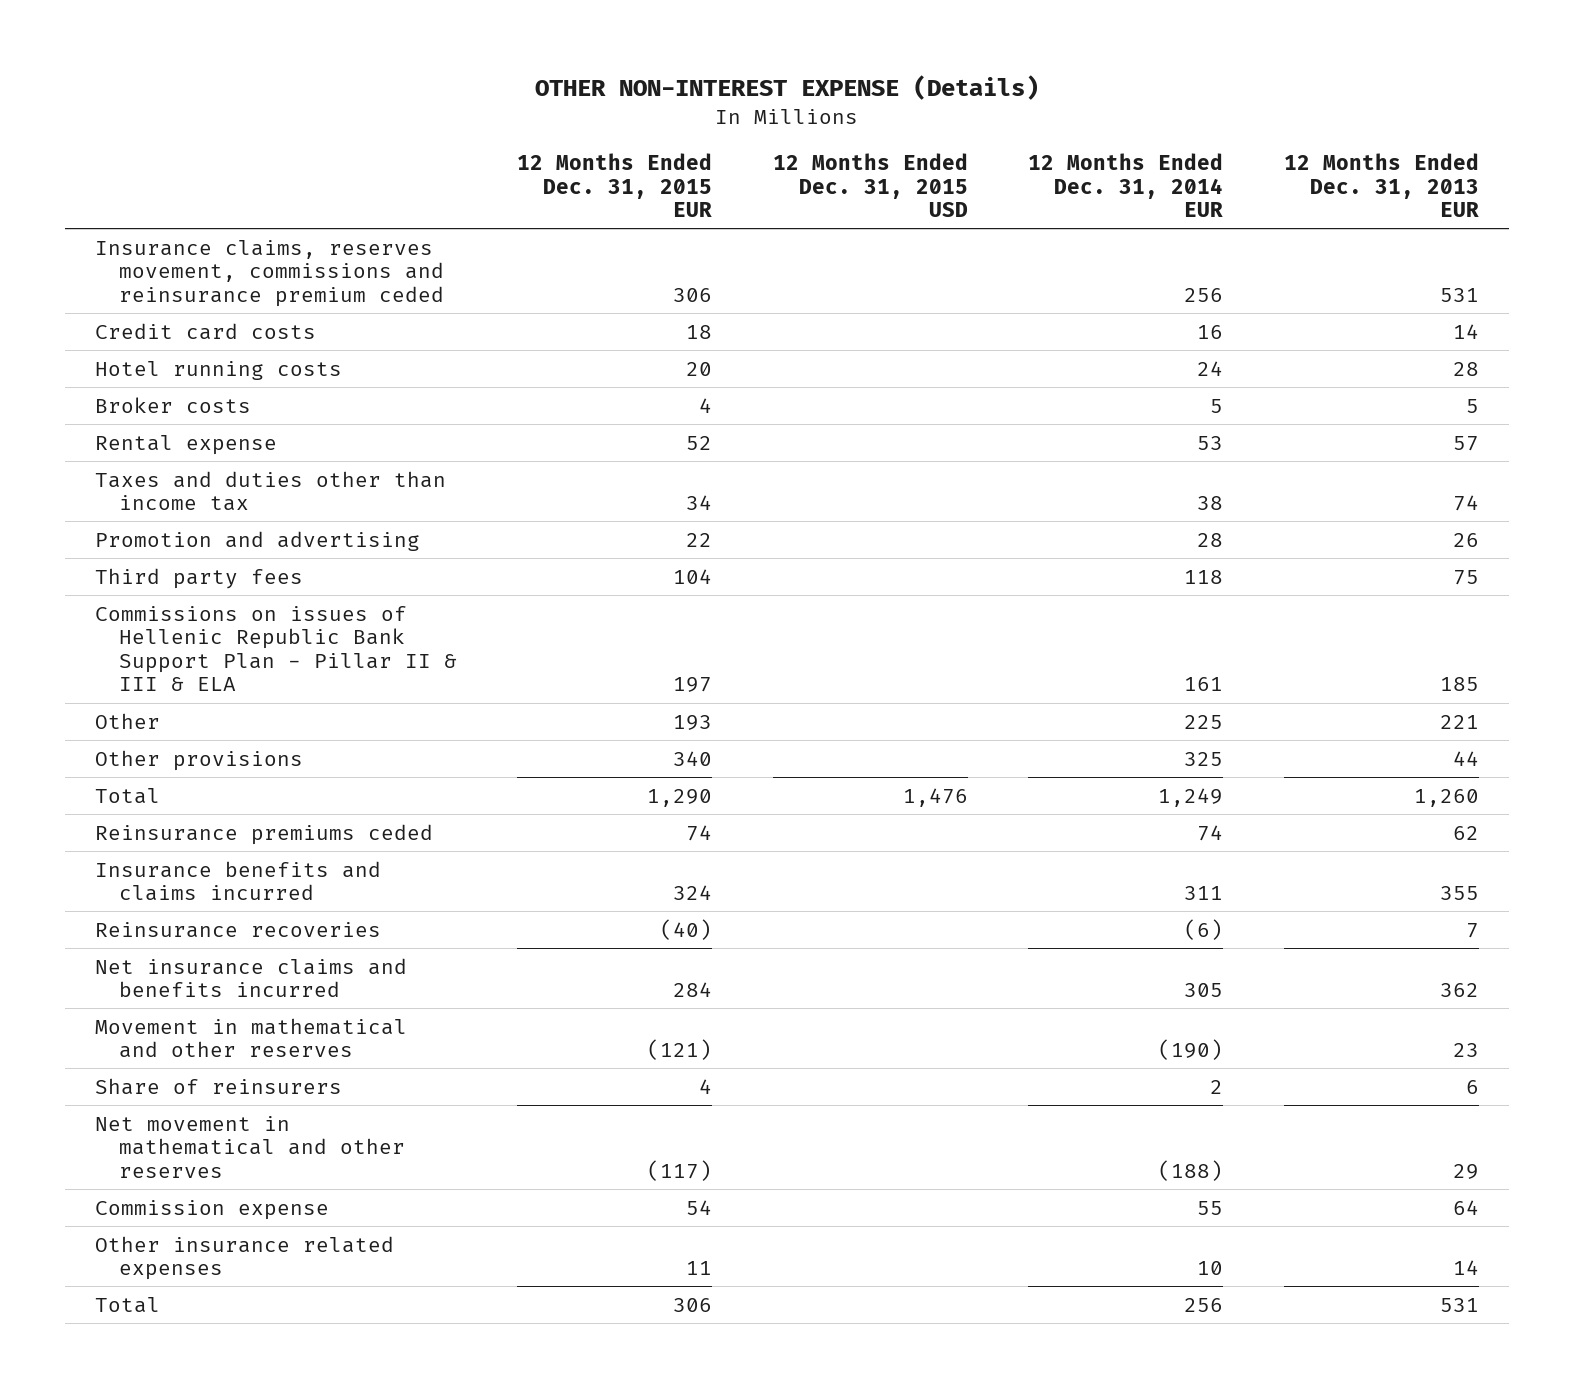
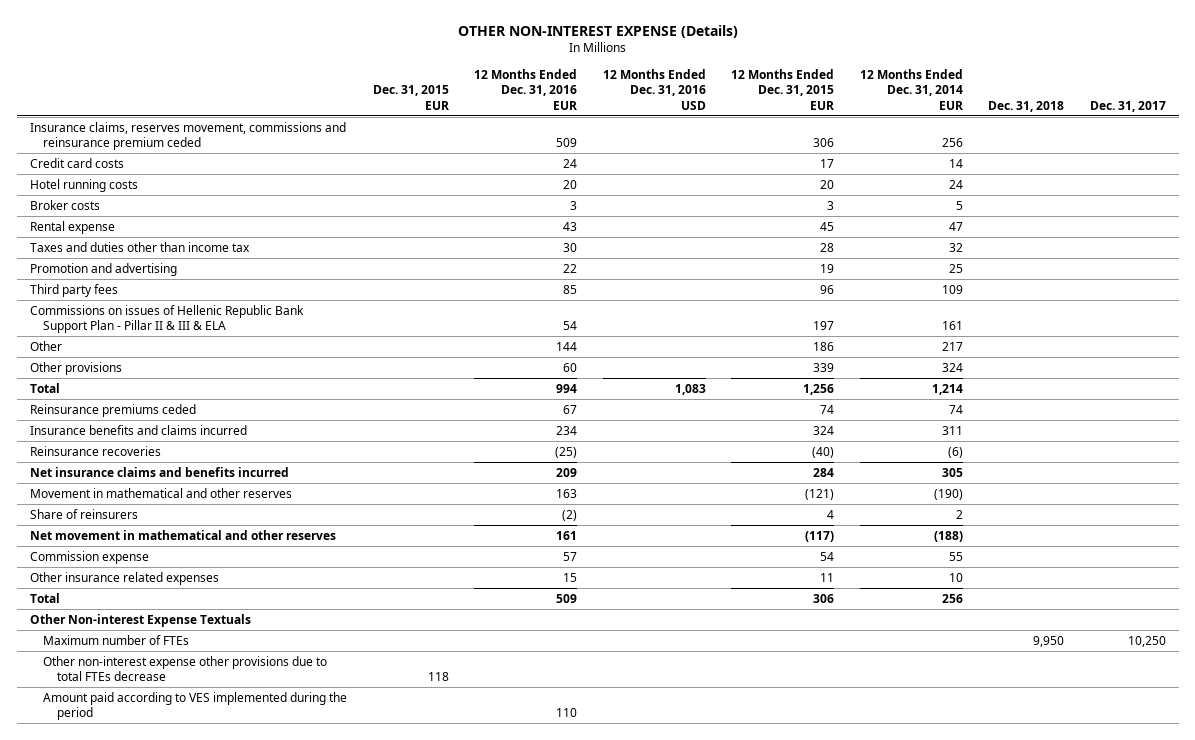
- | 12 Months Ended Dec. 31, 2015 EUR | 12 Months Ended Dec. 31, 2015 USD | 12 Months Ended Dec. 31, 2014 EUR | 12 Months Ended Dec. 31, 2013 EUR
+ | Dec. 31, 2015 EUR | 12 Months Ended Dec. 31, 2016 EUR | 12 Months Ended Dec. 31, 2016 USD | 12 Months Ended Dec. 31, 2015 EUR | 12 Months Ended Dec. 31, 2014 EUR | Dec. 31, 2018 | Dec. 31, 2017
- Credit card costs | 18 | | 16 | 14
+ Credit card costs | | 24 | | 17 | 14 | |
- Broker costs | 4 | | 5 | 5
- Rental expense | 52 | | 53 | 57
- Taxes and duties other than income tax | 34 | | 38 | 74
- Promotion and advertising | 22 | | 28 | 26
- Third party fees | 104 | | 118 | 75
+ Broker costs | | 3 | | 3 | 5 | |
+ Rental expense | | 43 | | 45 | 47 | |
+ Taxes and duties other than income tax | | 30 | | 28 | 32 | |
+ Promotion and advertising | | 22 | | 19 | 25 | |
+ Third party fees | | 85 | | 96 | 109 | |
- Other | 193 | | 225 | 221
- Other provisions | 340 | | 325 | 44
- Total | 1,290 | 1,476 | 1,249 | 1,260
+ Other | | 144 | | 186 | 217 | |
+ Other provisions | | 60 | | 339 | 324 | |
+ Total | | 994 | 1,083 | 1,256 | 1,214 | |
+ Other Non-interest Expense Textuals
+ Maximum number of FTEs | | | | | | 9,950 | 10,250
+ Other non-interest expense other provisions due to total FTEs decrease | 118 | | | | | |
+ Amount paid according to VES implemented during the period | | 110 | | | | |

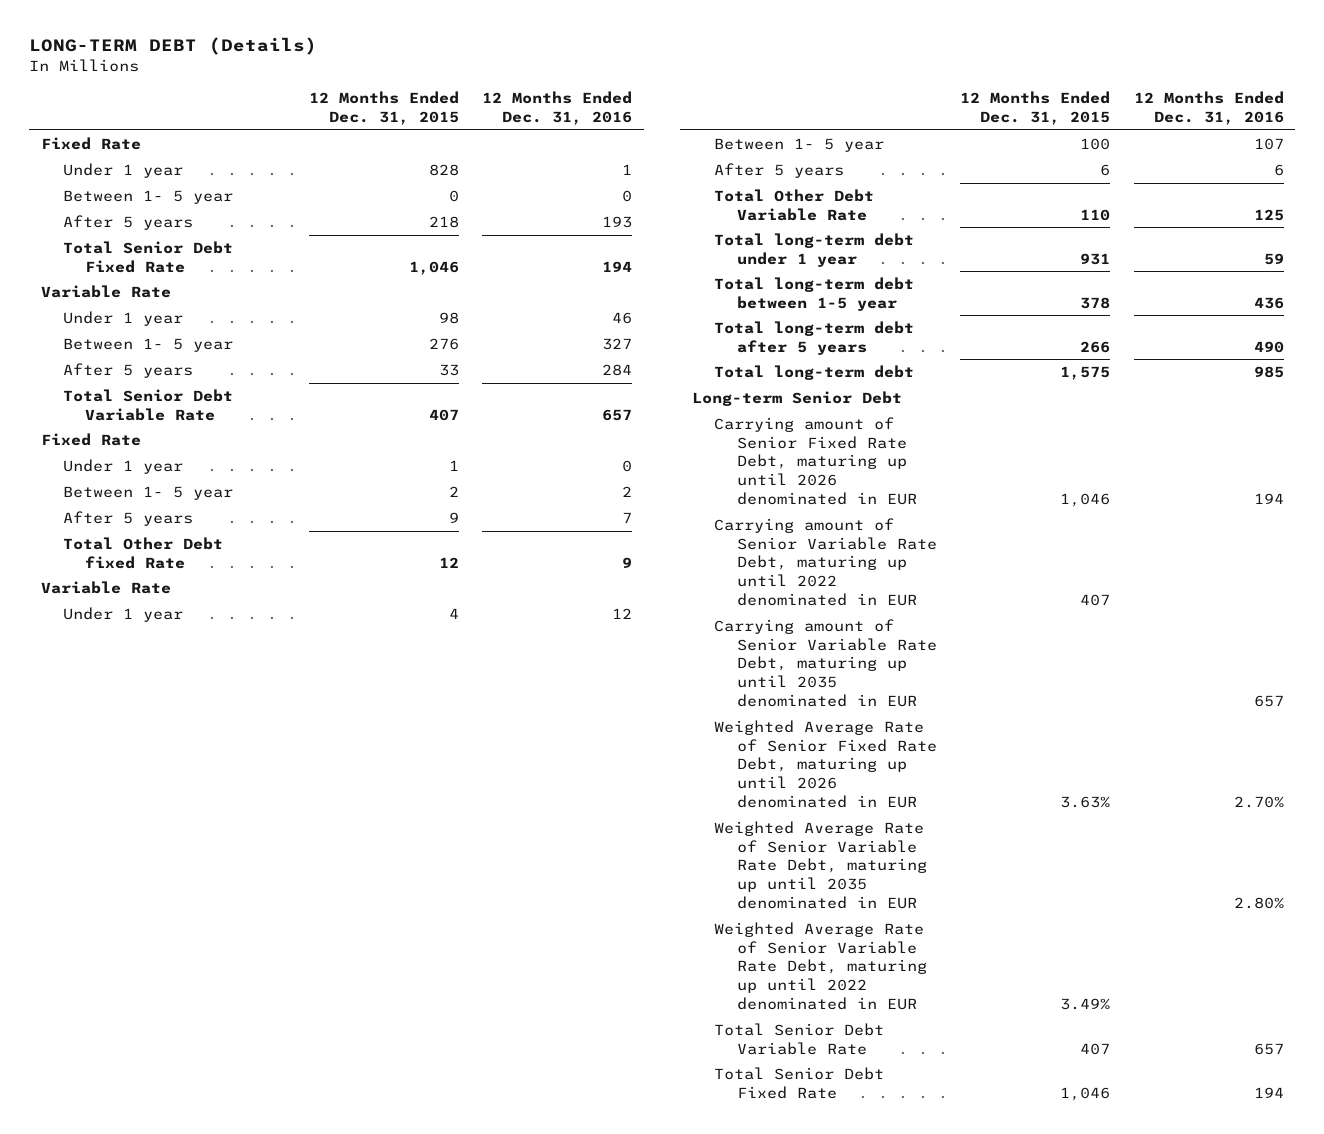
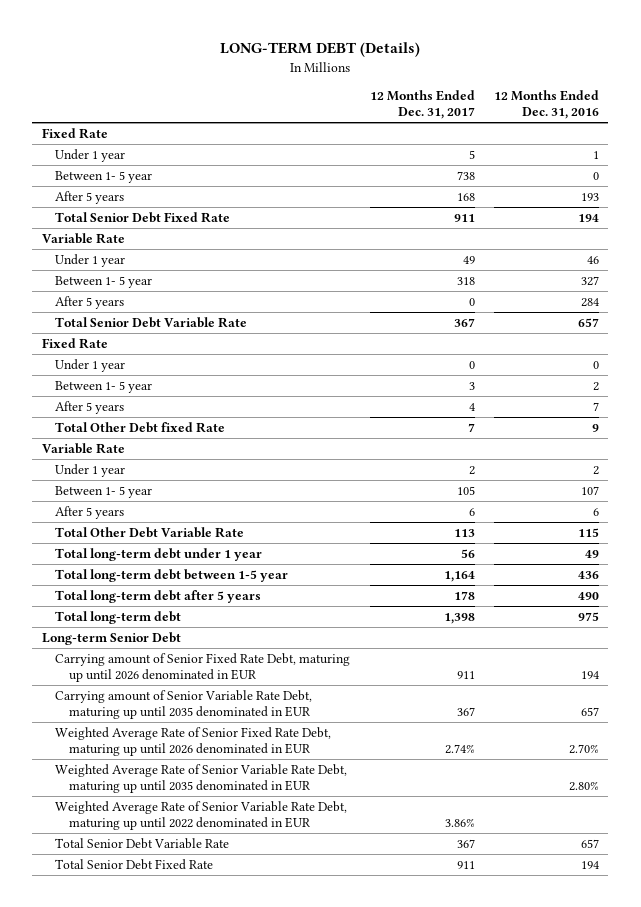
- | 12 Months Ended Dec. 31, 2015 | 12 Months Ended Dec. 31, 2016
+ | 12 Months Ended Dec. 31, 2017 | 12 Months Ended Dec. 31, 2016
- Under 1 year | 4 | 12
+ Under 1 year | 2 | 2
- Total Other Debt Variable Rate | 110 | 125
- Total long-term debt under 1 year | 931 | 59
+ Total Other Debt Variable Rate | 113 | 115
+ Total long-term debt under 1 year | 56 | 49
- Total long-term debt | 1,575 | 985
+ Total long-term debt | 1,398 | 975
- Carrying amount of Senior Variable Rate Debt, maturing up until 2022 denominated in EUR | 407 |

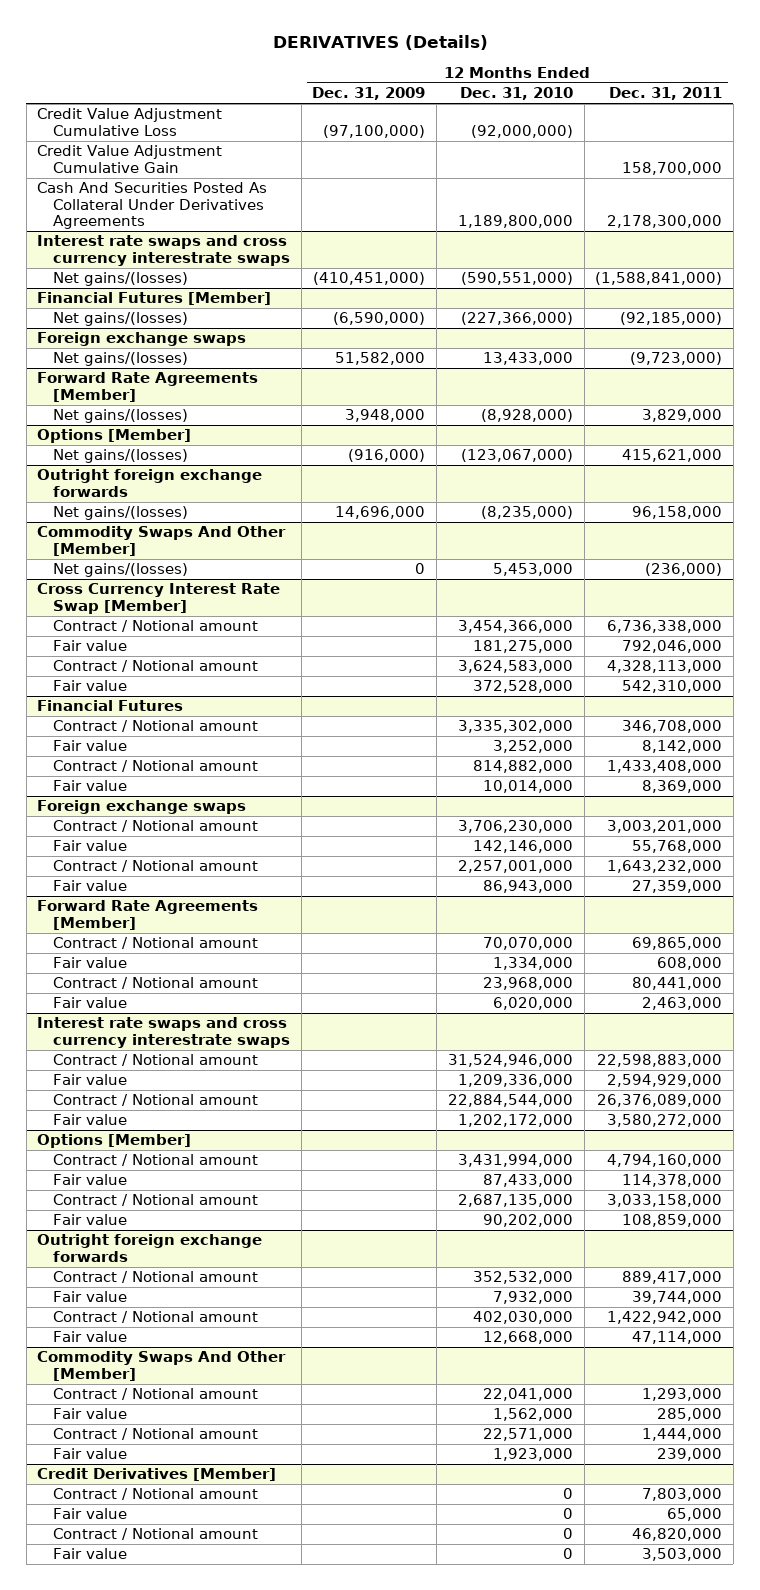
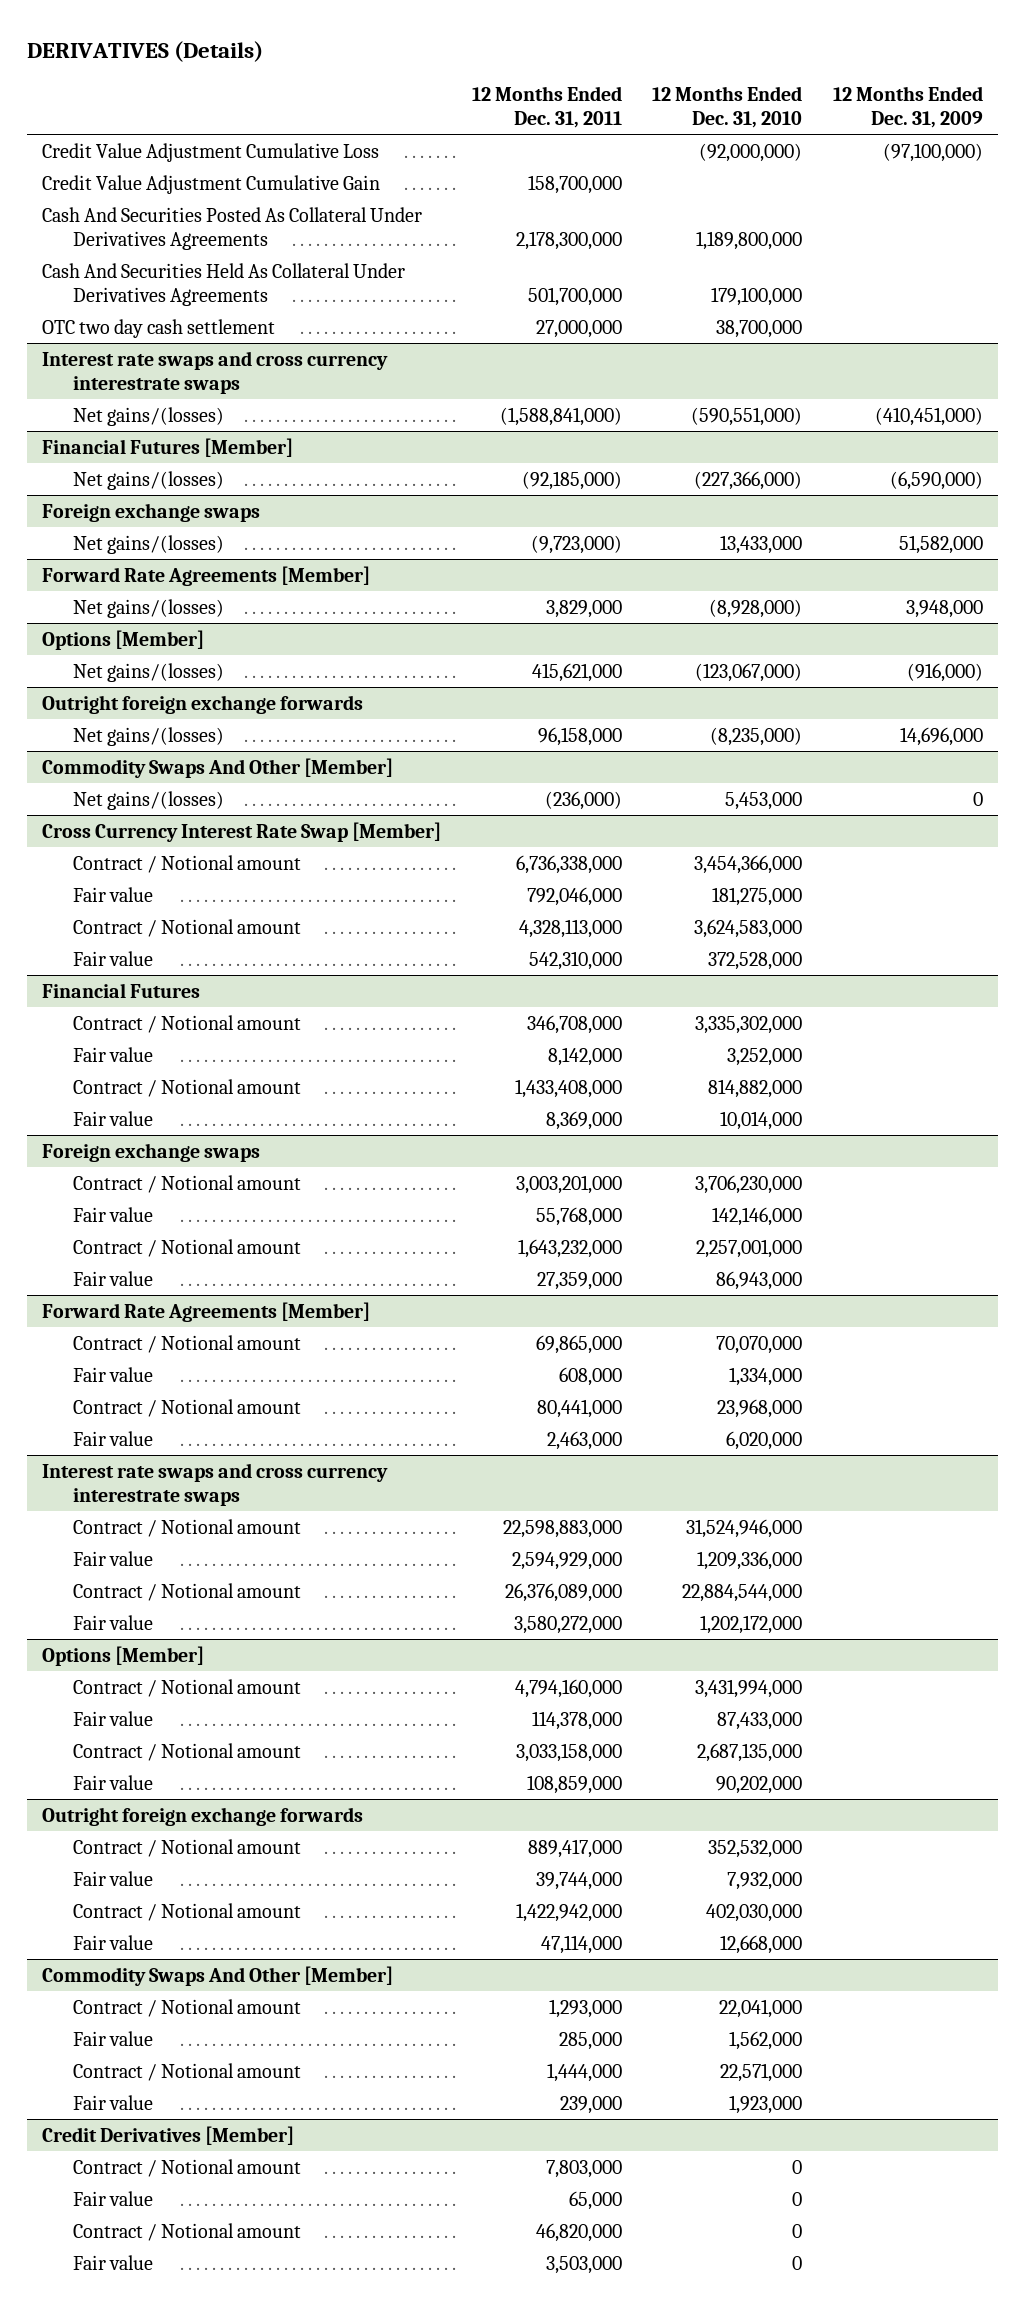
- | 12 Months Ended Dec. 31, 2009 | 12 Months Ended Dec. 31, 2010 | 12 Months Ended Dec. 31, 2011
+ | 12 Months Ended Dec. 31, 2011 | 12 Months Ended Dec. 31, 2010 | 12 Months Ended Dec. 31, 2009
+ Cash And Securities Held As Collateral Under Derivatives Agreements | 501,700,000 | 179,100,000 |
+ OTC two day cash settlement | 27,000,000 | 38,700,000 |

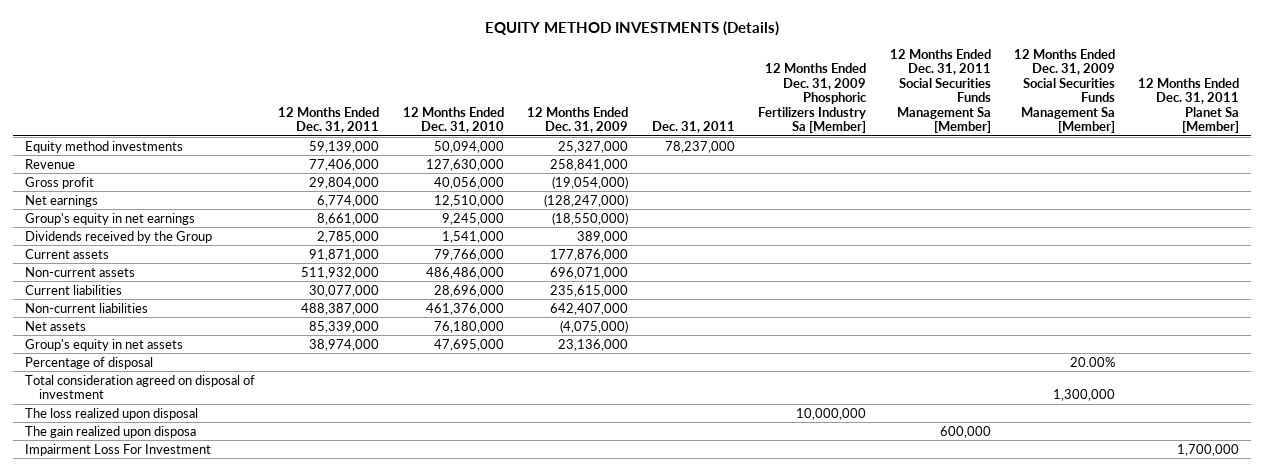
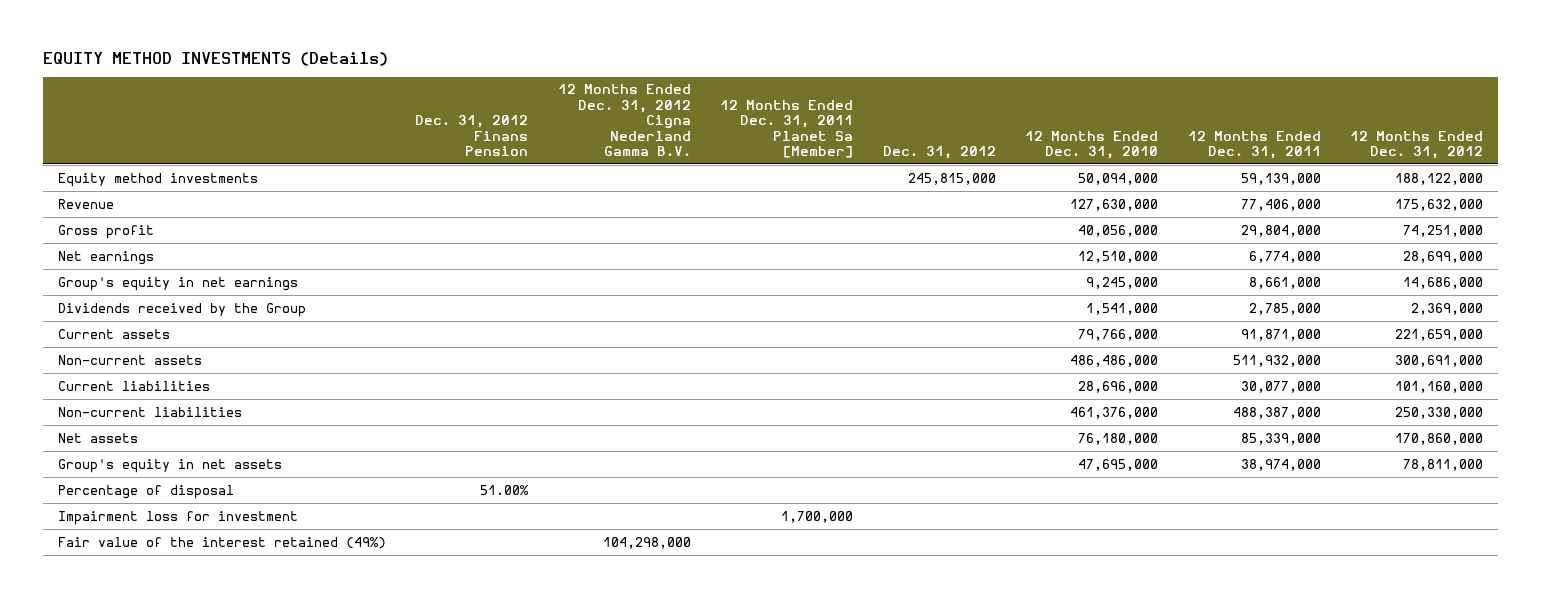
- | 12 Months Ended Dec. 31, 2011 | 12 Months Ended Dec. 31, 2010 | 12 Months Ended Dec. 31, 2009 | Dec. 31, 2011 | 12 Months Ended Dec. 31, 2009 Phosphoric Fertilizers Industry Sa [Member] | 12 Months Ended Dec. 31, 2011 Social Securities Funds Management Sa [Member] | 12 Months Ended Dec. 31, 2009 Social Securities Funds Management Sa [Member] | 12 Months Ended Dec. 31, 2011 Planet Sa [Member]
+ | Dec. 31, 2012 Finans Pension | 12 Months Ended Dec. 31, 2012 Cigna Nederland Gamma B.V. | 12 Months Ended Dec. 31, 2011 Planet Sa [Member] | Dec. 31, 2012 | 12 Months Ended Dec. 31, 2010 | 12 Months Ended Dec. 31, 2011 | 12 Months Ended Dec. 31, 2012
- Total consideration agreed on disposal of investment | | | | | | | 1,300,000 |
- The loss realized upon disposal | | | | | 10,000,000 | | |
- The gain realized upon disposa | | | | | | 600,000 | |
- Impairment Loss For Investment | | | | | | | | 1,700,000
+ Impairment loss for investment | | | 1,700,000 | | | |
+ Fair value of the interest retained (49%) | | 104,298,000 | | | | |

